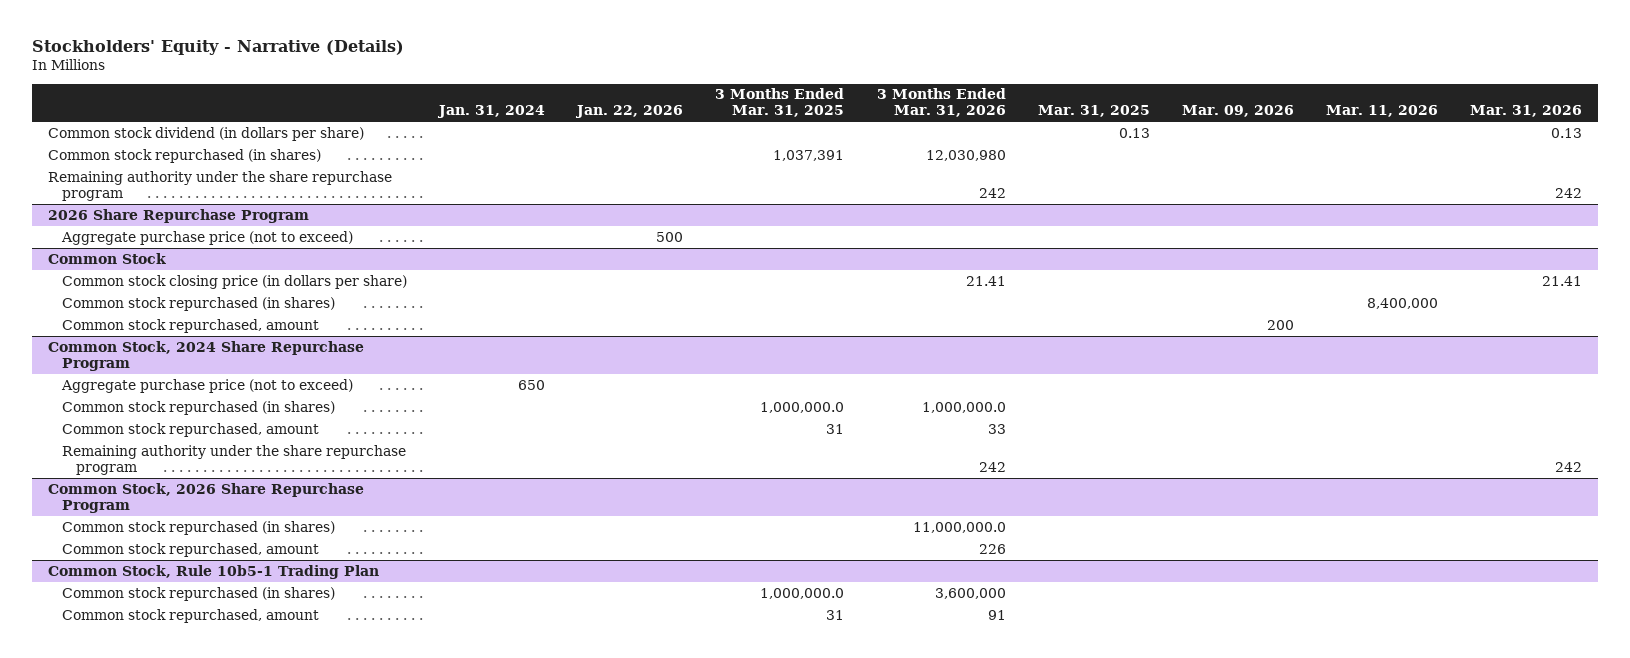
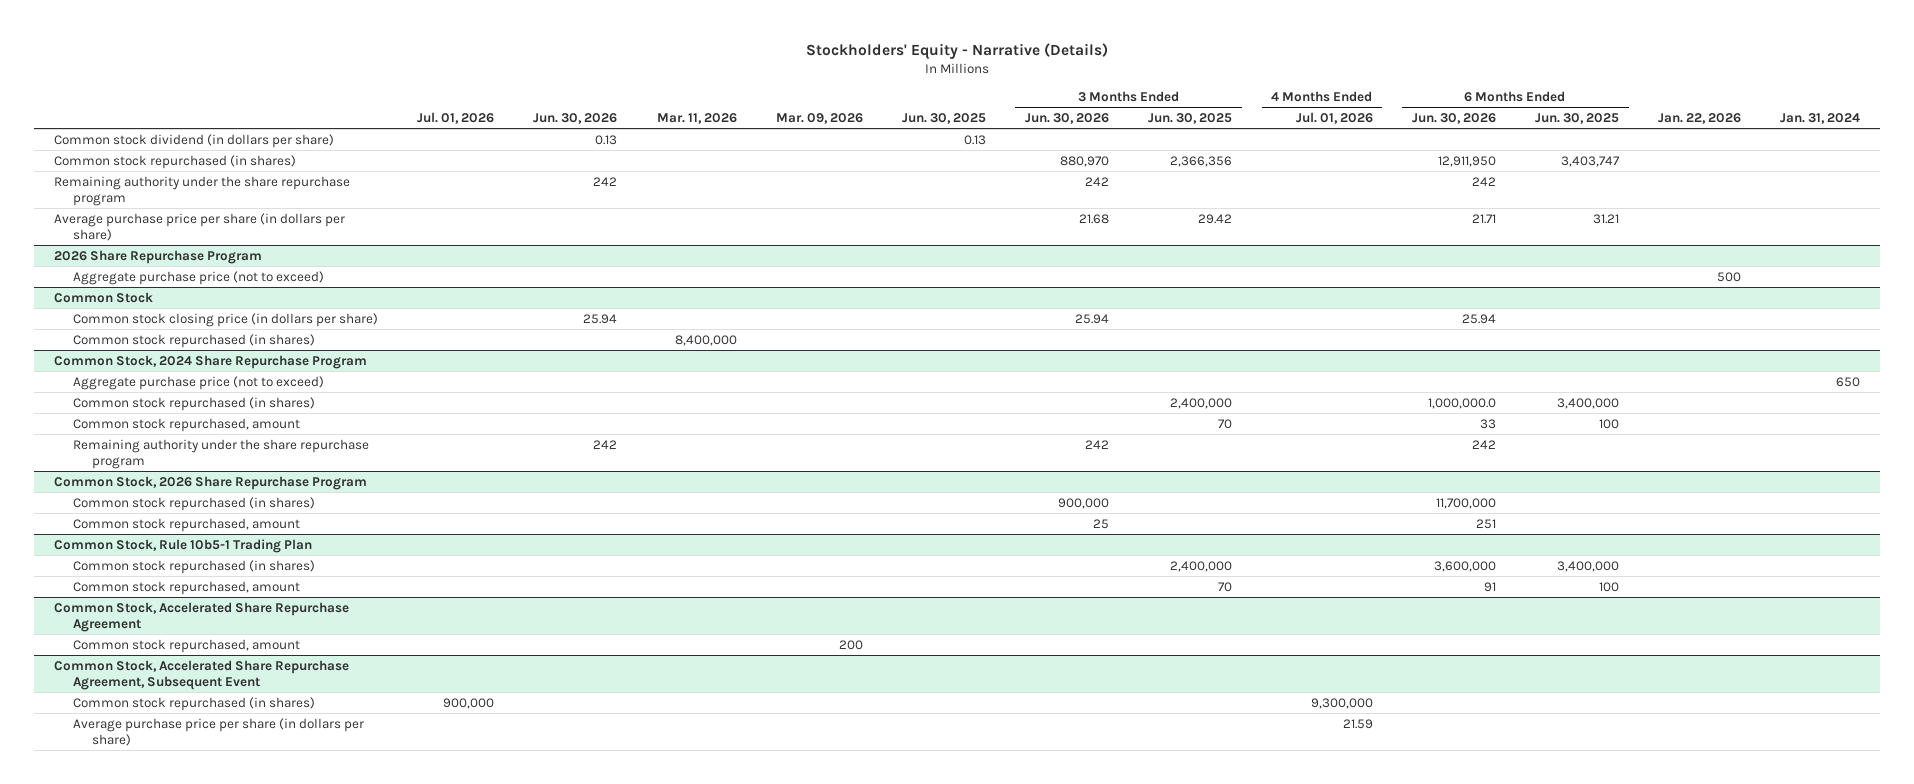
- | Jan. 31, 2024 | Jan. 22, 2026 | 3 Months Ended Mar. 31, 2025 | 3 Months Ended Mar. 31, 2026 | Mar. 31, 2025 | Mar. 09, 2026 | Mar. 11, 2026 | Mar. 31, 2026
+ | Jul. 01, 2026 | Jun. 30, 2026 | Mar. 11, 2026 | Mar. 09, 2026 | Jun. 30, 2025 | 3 Months Ended Jun. 30, 2026 | 3 Months Ended Jun. 30, 2025 | 4 Months Ended Jul. 01, 2026 | 6 Months Ended Jun. 30, 2026 | 6 Months Ended Jun. 30, 2025 | Jan. 22, 2026 | Jan. 31, 2024
+ Average purchase price per share (in dollars per share) | | | | | | 21.68 | 29.42 | | 21.71 | 31.21 | |
@ Common Stock
- Common stock repurchased, amount | | | | | | 200 | |
+ Common Stock, Accelerated Share Repurchase Agreement
+ Common stock repurchased, amount | | | | 200 | | | | | | | |
+ Common Stock, Accelerated Share Repurchase Agreement, Subsequent Event
+ Common stock repurchased (in shares) | 900,000 | | | | | | | 9,300,000 | | | |
+ Average purchase price per share (in dollars per share) | | | | | | | | 21.59 | | | |

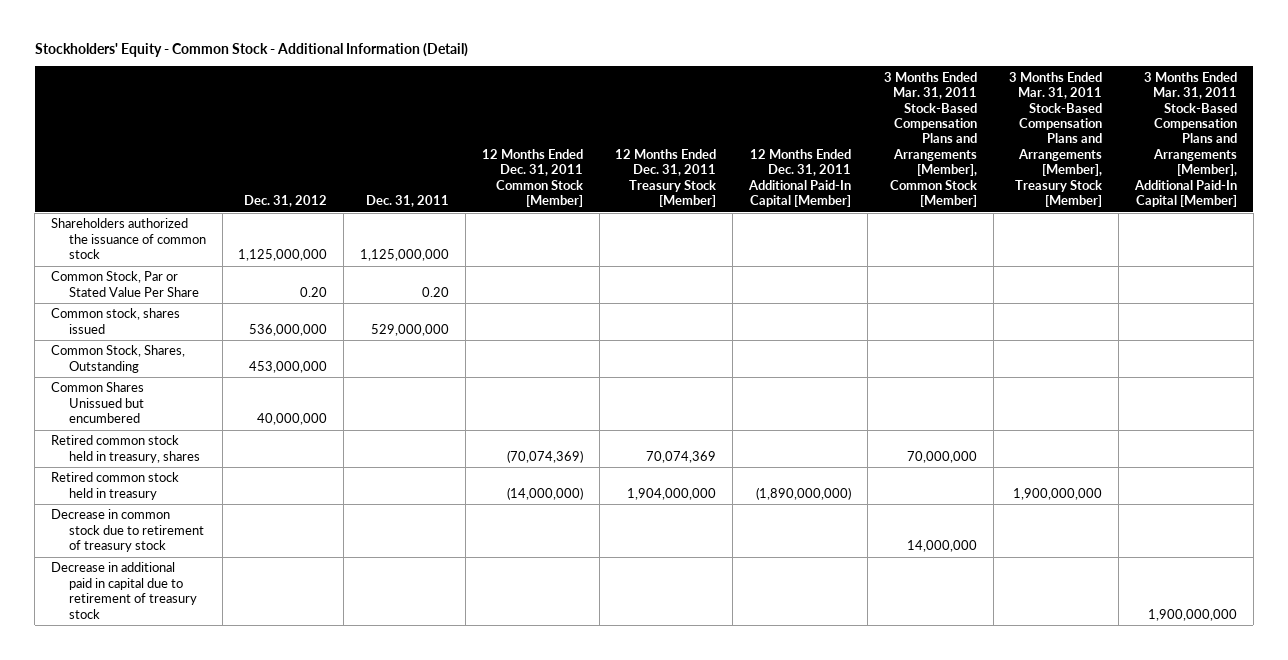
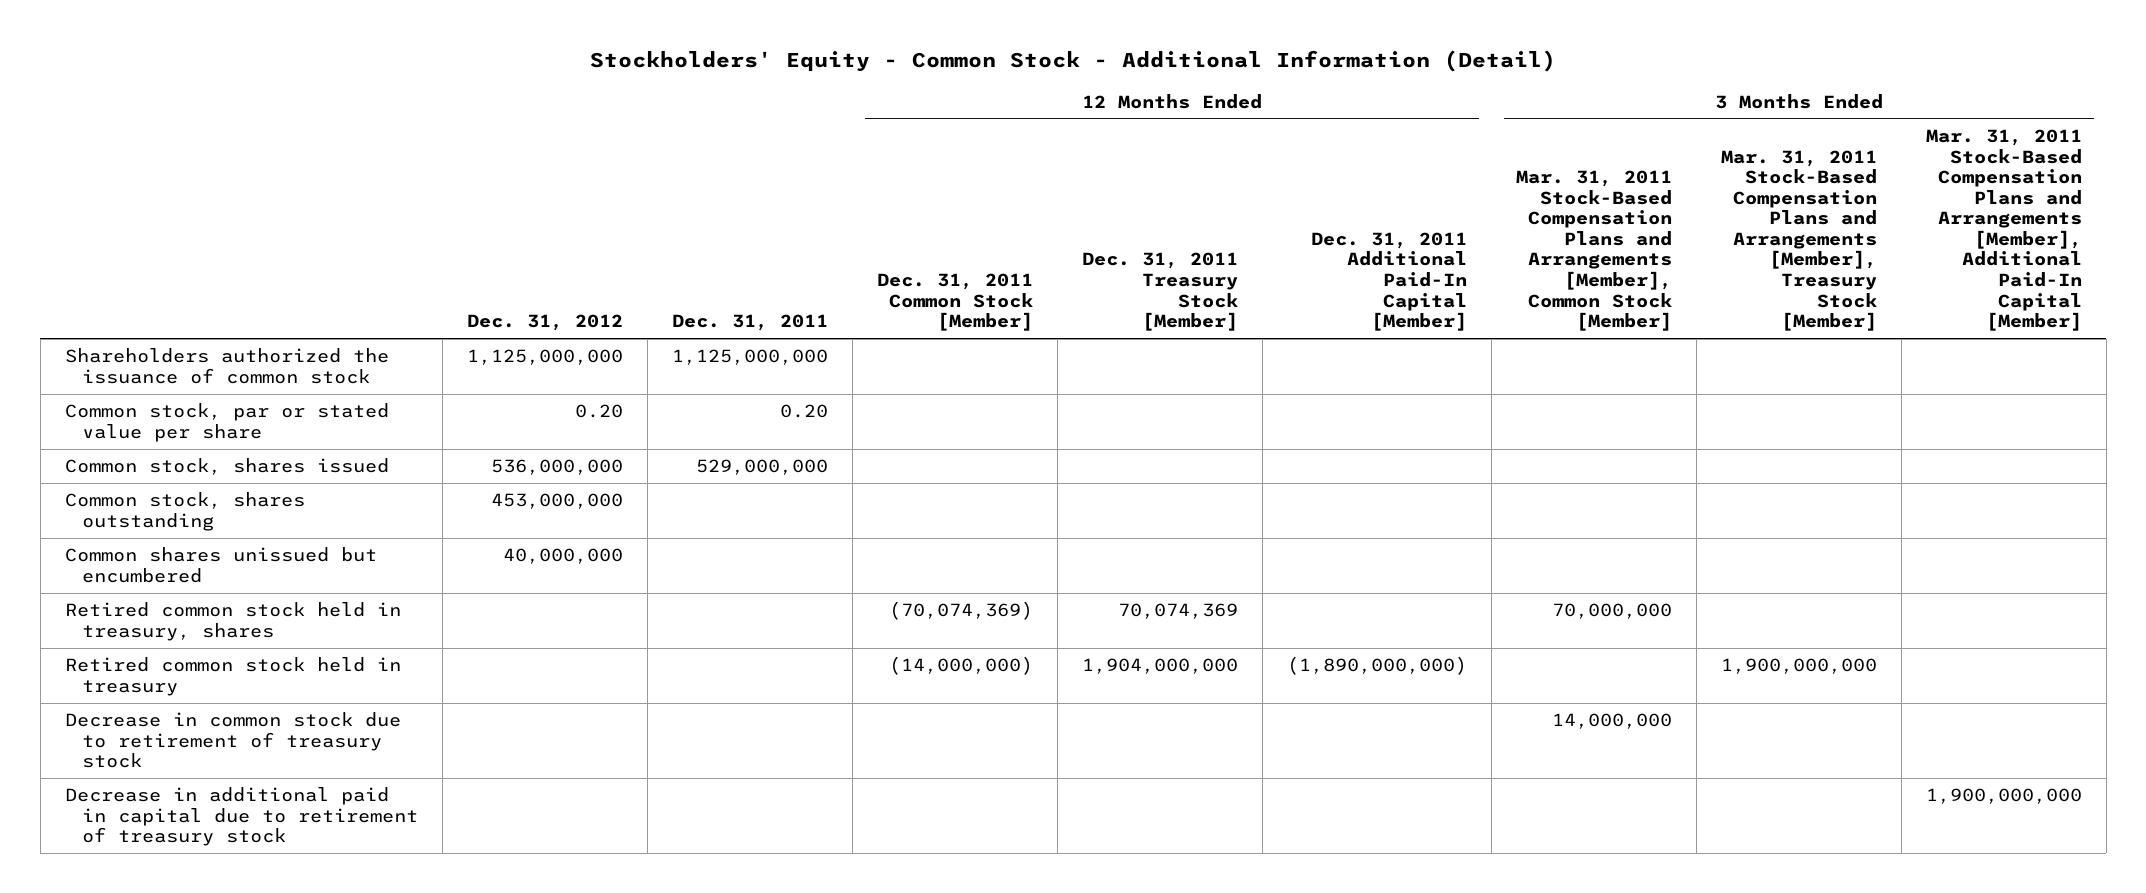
- Common Stock, Par or Stated Value Per Share | 0.20 | 0.20 | | | | | |
+ Common stock, par or stated value per share | 0.20 | 0.20 | | | | | |
- Common Stock, Shares, Outstanding | 453,000,000 | | | | | | |
- Common Shares Unissued but encumbered | 40,000,000 | | | | | | |
+ Common stock, shares outstanding | 453,000,000 | | | | | | |
+ Common shares unissued but encumbered | 40,000,000 | | | | | | |

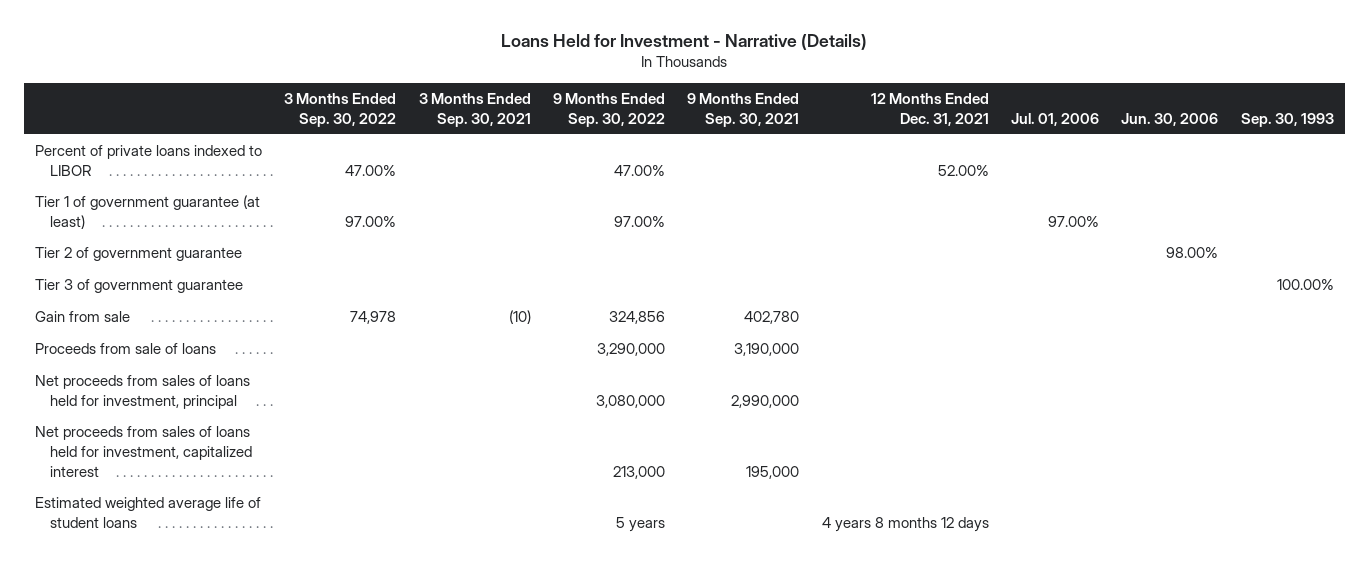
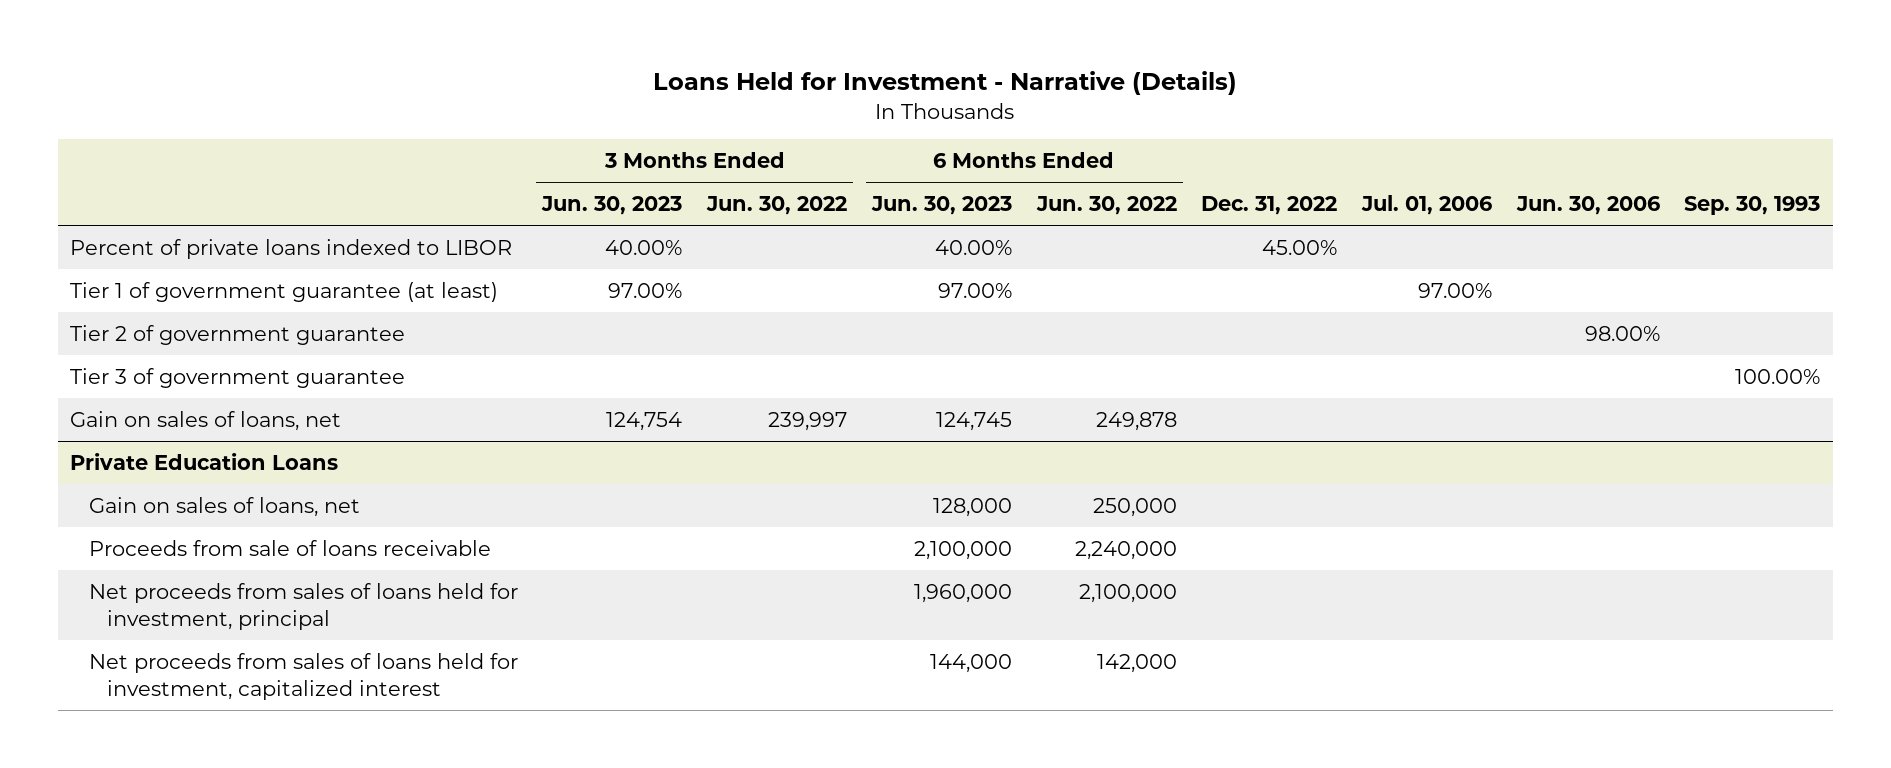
- | 3 Months Ended Sep. 30, 2022 | 3 Months Ended Sep. 30, 2021 | 9 Months Ended Sep. 30, 2022 | 9 Months Ended Sep. 30, 2021 | 12 Months Ended Dec. 31, 2021 | Jul. 01, 2006 | Jun. 30, 2006 | Sep. 30, 1993
+ | 3 Months Ended Jun. 30, 2023 | 3 Months Ended Jun. 30, 2022 | 6 Months Ended Jun. 30, 2023 | 6 Months Ended Jun. 30, 2022 | Dec. 31, 2022 | Jul. 01, 2006 | Jun. 30, 2006 | Sep. 30, 1993
- Gain from sale | 74,978 | (10) | 324,856 | 402,780 | | | |
- Proceeds from sale of loans | | | 3,290,000 | 3,190,000 | | | |
- Net proceeds from sales of loans held for investment, principal | | | 3,080,000 | 2,990,000 | | | |
- Net proceeds from sales of loans held for investment, capitalized interest | | | 213,000 | 195,000 | | | |
- Estimated weighted average life of student loans | | | 5 years | | 4 years 8 months 12 days | | |
+ Gain on sales of loans, net | 124,754 | 239,997 | 124,745 | 249,878 | | | |
+ Private Education Loans
+ Gain on sales of loans, net | | | 128,000 | 250,000 | | | |
+ Proceeds from sale of loans receivable | | | 2,100,000 | 2,240,000 | | | |
+ Net proceeds from sales of loans held for investment, principal | | | 1,960,000 | 2,100,000 | | | |
+ Net proceeds from sales of loans held for investment, capitalized interest | | | 144,000 | 142,000 | | | |

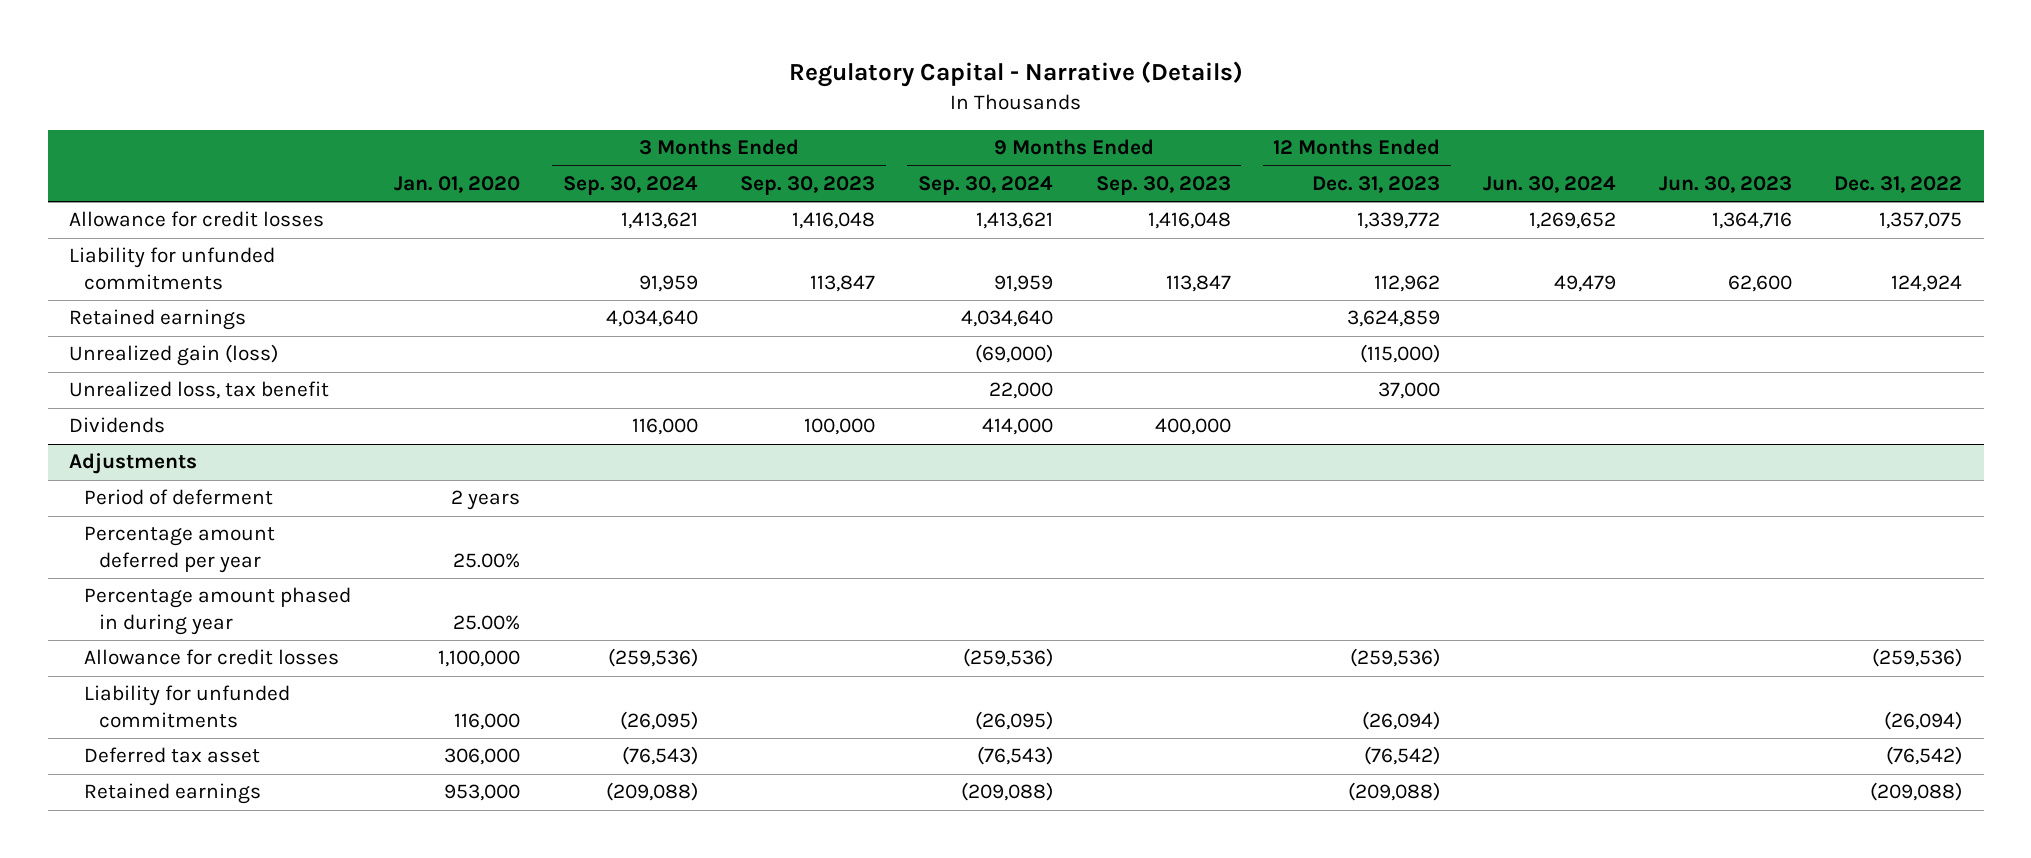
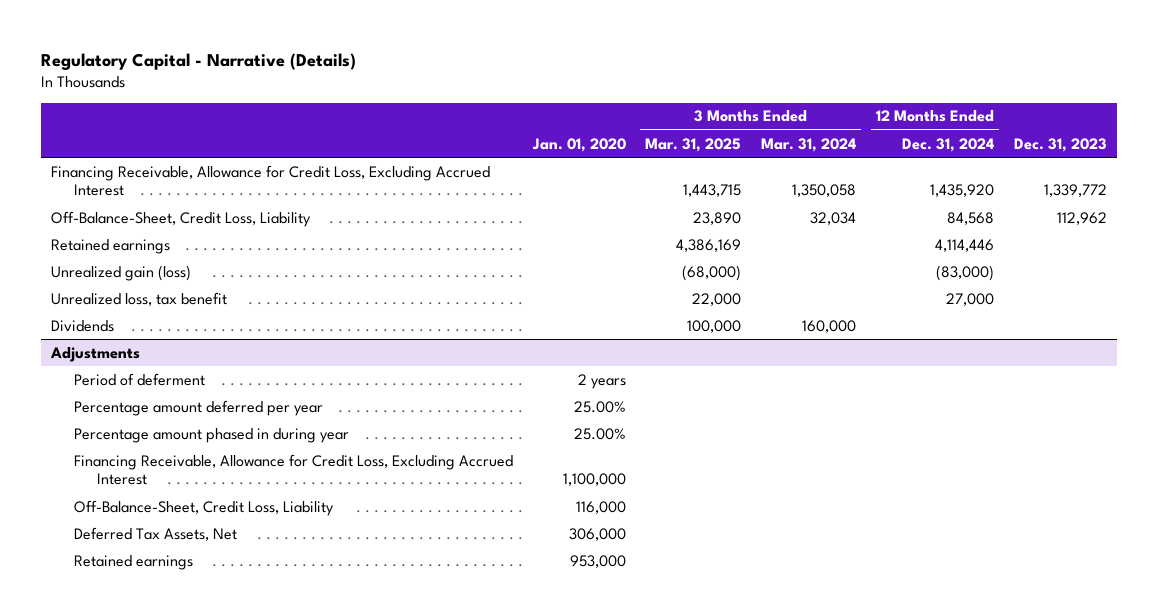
- | Jan. 01, 2020 | 3 Months Ended Sep. 30, 2024 | 3 Months Ended Sep. 30, 2023 | 9 Months Ended Sep. 30, 2024 | 9 Months Ended Sep. 30, 2023 | 12 Months Ended Dec. 31, 2023 | Jun. 30, 2024 | Jun. 30, 2023 | Dec. 31, 2022
+ | Jan. 01, 2020 | 3 Months Ended Mar. 31, 2025 | 3 Months Ended Mar. 31, 2024 | 12 Months Ended Dec. 31, 2024 | Dec. 31, 2023
- Allowance for credit losses | | 1,413,621 | 1,416,048 | 1,413,621 | 1,416,048 | 1,339,772 | 1,269,652 | 1,364,716 | 1,357,075
- Liability for unfunded commitments | | 91,959 | 113,847 | 91,959 | 113,847 | 112,962 | 49,479 | 62,600 | 124,924
+ Financing Receivable, Allowance for Credit Loss, Excluding Accrued Interest | | 1,443,715 | 1,350,058 | 1,435,920 | 1,339,772
+ Off-Balance-Sheet, Credit Loss, Liability | | 23,890 | 32,034 | 84,568 | 112,962
@ Adjustments
- Allowance for credit losses | 1,100,000 | (259,536) | | (259,536) | | (259,536) | | | (259,536)
- Liability for unfunded commitments | 116,000 | (26,095) | | (26,095) | | (26,094) | | | (26,094)
- Deferred tax asset | 306,000 | (76,543) | | (76,543) | | (76,542) | | | (76,542)
+ Financing Receivable, Allowance for Credit Loss, Excluding Accrued Interest | 1,100,000 | | | |
+ Off-Balance-Sheet, Credit Loss, Liability | 116,000 | | | |
+ Deferred Tax Assets, Net | 306,000 | | | |

